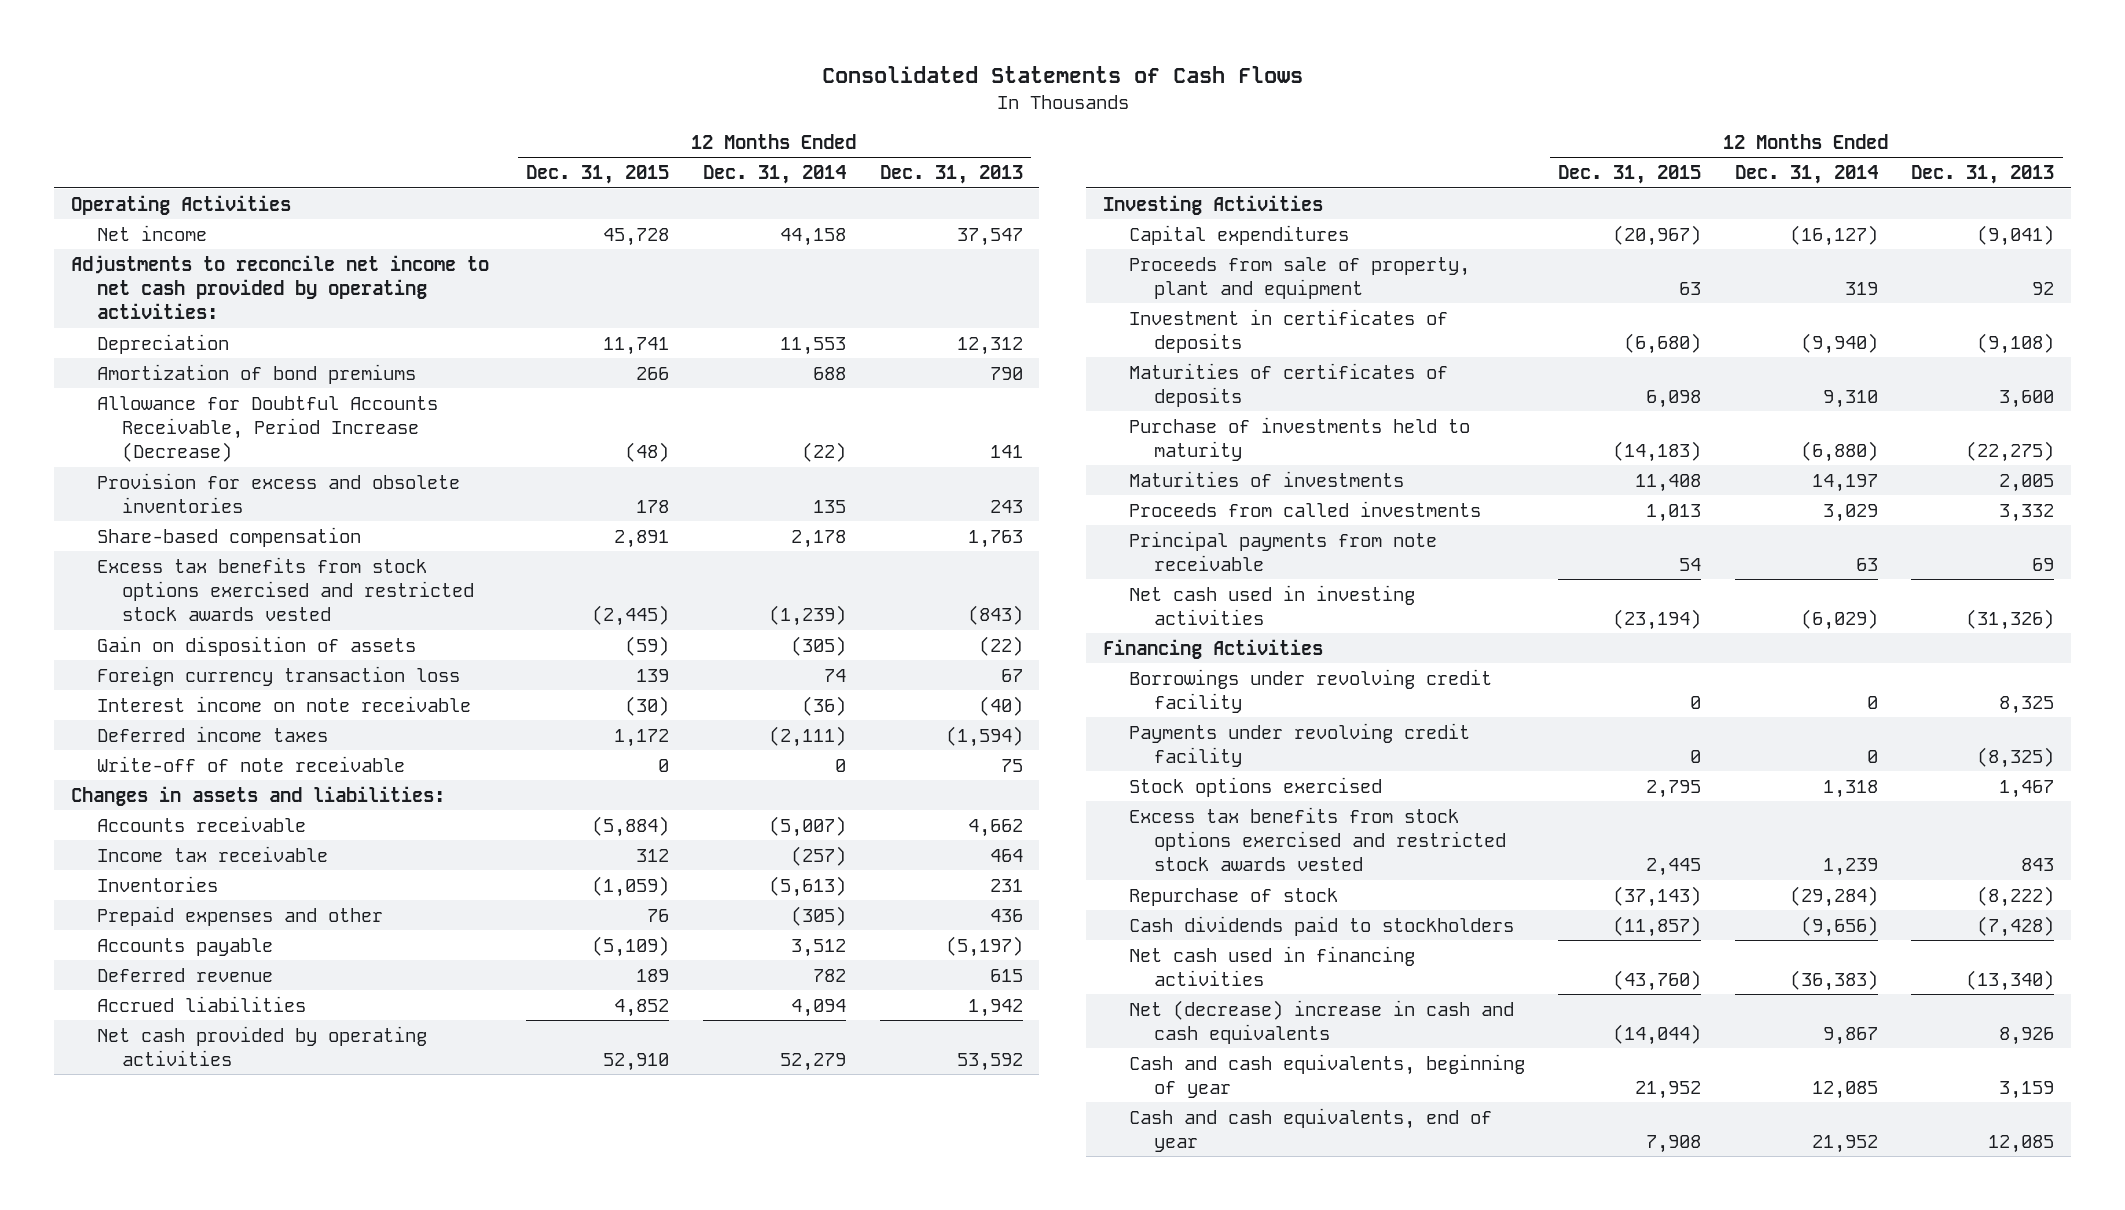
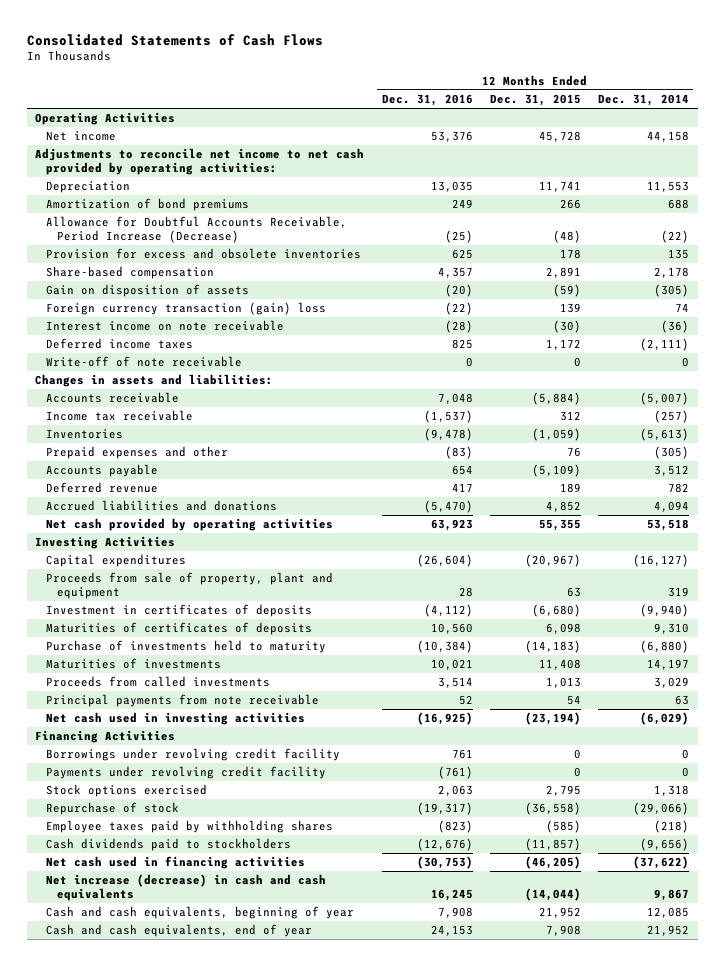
- | 12 Months Ended Dec. 31, 2015 | 12 Months Ended Dec. 31, 2014 | 12 Months Ended Dec. 31, 2013
+ | 12 Months Ended Dec. 31, 2016 | 12 Months Ended Dec. 31, 2015 | 12 Months Ended Dec. 31, 2014
- Excess tax benefits from stock options exercised and restricted stock awards vested | (2,445) | (1,239) | (843)
- Foreign currency transaction loss | 139 | 74 | 67
+ Foreign currency transaction (gain) loss | (22) | 139 | 74
- Accrued liabilities | 4,852 | 4,094 | 1,942
- Net cash provided by operating activities | 52,910 | 52,279 | 53,592
+ Accrued liabilities and donations | (5,470) | 4,852 | 4,094
+ Net cash provided by operating activities | 63,923 | 55,355 | 53,518
- Excess tax benefits from stock options exercised and restricted stock awards vested | 2,445 | 1,239 | 843
- Repurchase of stock | (37,143) | (29,284) | (8,222)
+ Repurchase of stock | (19,317) | (36,558) | (29,066)
+ Employee taxes paid by withholding shares | (823) | (585) | (218)
- Net cash used in financing activities | (43,760) | (36,383) | (13,340)
- Net (decrease) increase in cash and cash equivalents | (14,044) | 9,867 | 8,926
+ Net cash used in financing activities | (30,753) | (46,205) | (37,622)
+ Net increase (decrease) in cash and cash equivalents | 16,245 | (14,044) | 9,867

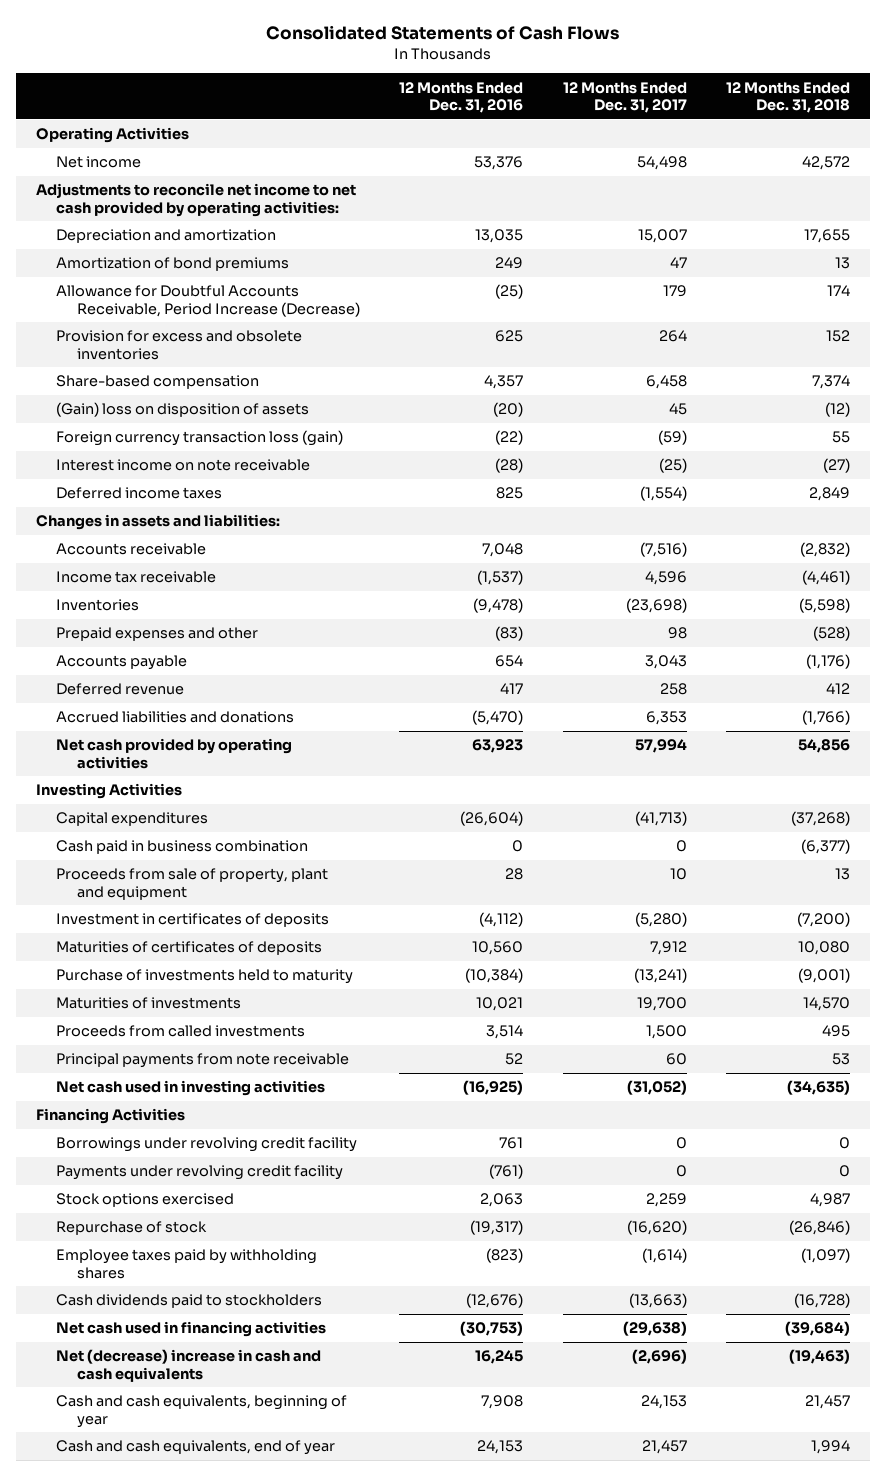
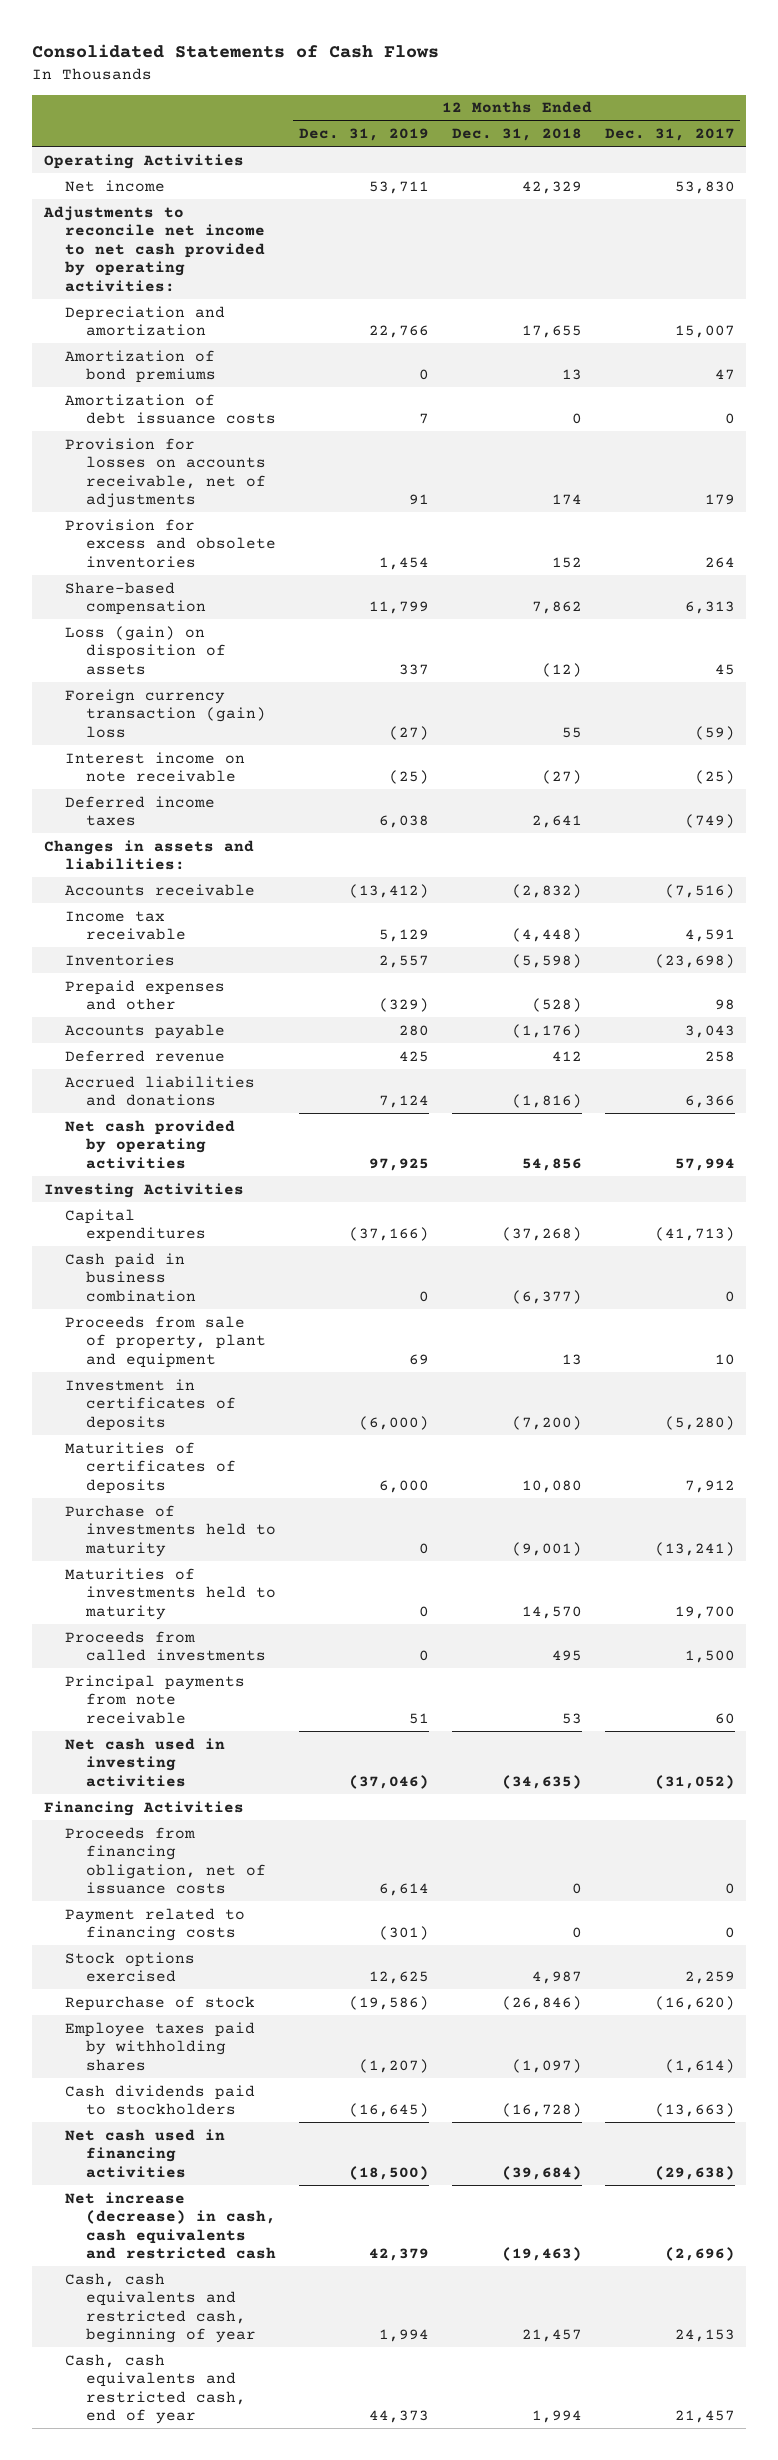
- | 12 Months Ended Dec. 31, 2016 | 12 Months Ended Dec. 31, 2017 | 12 Months Ended Dec. 31, 2018
+ | 12 Months Ended Dec. 31, 2019 | 12 Months Ended Dec. 31, 2018 | 12 Months Ended Dec. 31, 2017
- Net income | 53,376 | 54,498 | 42,572
+ Net income | 53,711 | 42,329 | 53,830
- Allowance for Doubtful Accounts Receivable, Period Increase (Decrease) | (25) | 179 | 174
+ Amortization of debt issuance costs | 7 | 0 | 0
+ Provision for losses on accounts receivable, net of adjustments | 91 | 174 | 179
- Share-based compensation | 4,357 | 6,458 | 7,374
- (Gain) loss on disposition of assets | (20) | 45 | (12)
- Foreign currency transaction loss (gain) | (22) | (59) | 55
+ Share-based compensation | 11,799 | 7,862 | 6,313
+ Loss (gain) on disposition of assets | 337 | (12) | 45
+ Foreign currency transaction (gain) loss | (27) | 55 | (59)
- Deferred income taxes | 825 | (1,554) | 2,849
+ Deferred income taxes | 6,038 | 2,641 | (749)
- Income tax receivable | (1,537) | 4,596 | (4,461)
+ Income tax receivable | 5,129 | (4,448) | 4,591
- Accrued liabilities and donations | (5,470) | 6,353 | (1,766)
+ Accrued liabilities and donations | 7,124 | (1,816) | 6,366
- Maturities of investments | 10,021 | 19,700 | 14,570
+ Maturities of investments held to maturity | 0 | 14,570 | 19,700
- Borrowings under revolving credit facility | 761 | 0 | 0
- Payments under revolving credit facility | (761) | 0 | 0
+ Proceeds from financing obligation, net of issuance costs | 6,614 | 0 | 0
+ Payment related to financing costs | (301) | 0 | 0
- Net (decrease) increase in cash and cash equivalents | 16,245 | (2,696) | (19,463)
- Cash and cash equivalents, beginning of year | 7,908 | 24,153 | 21,457
- Cash and cash equivalents, end of year | 24,153 | 21,457 | 1,994
+ Net increase (decrease) in cash, cash equivalents and restricted cash | 42,379 | (19,463) | (2,696)
+ Cash, cash equivalents and restricted cash, beginning of year | 1,994 | 21,457 | 24,153
+ Cash, cash equivalents and restricted cash, end of year | 44,373 | 1,994 | 21,457

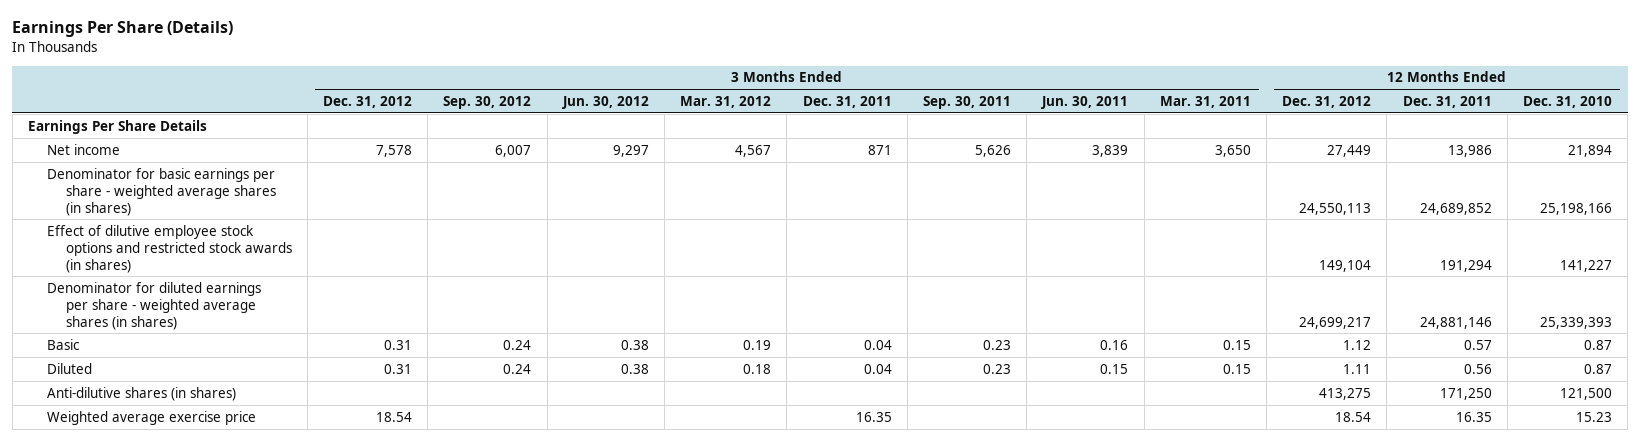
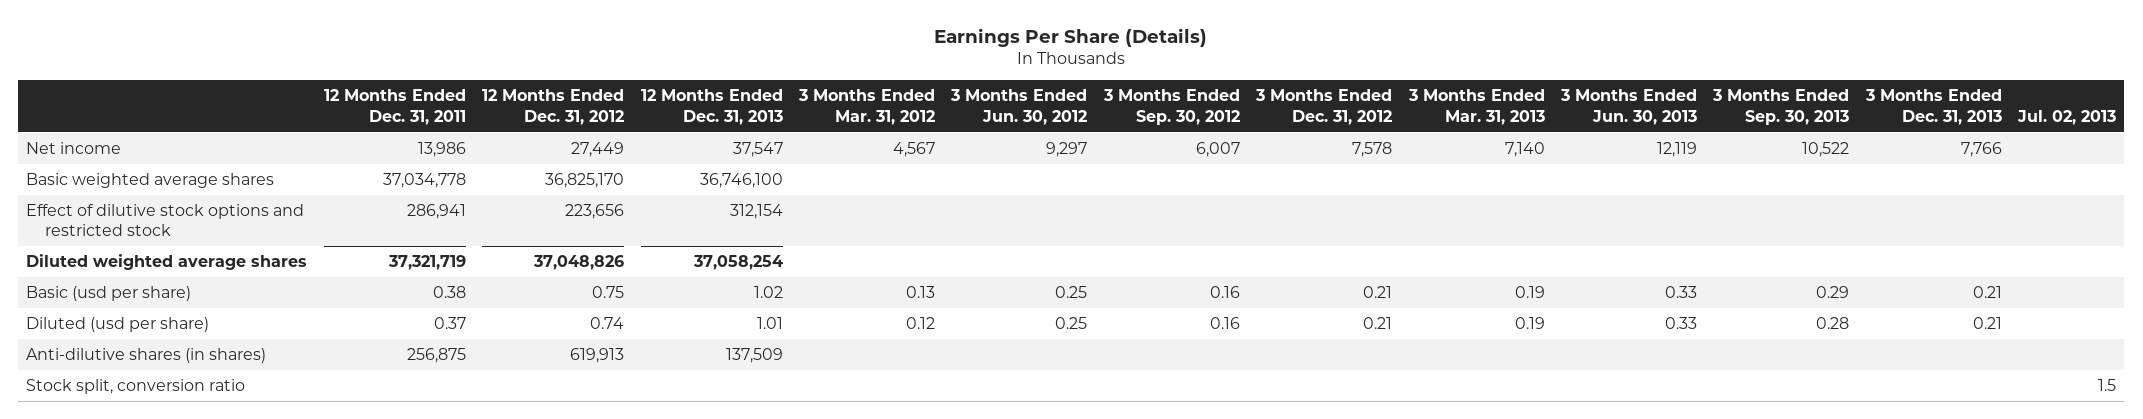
- | 3 Months Ended Dec. 31, 2012 | 3 Months Ended Sep. 30, 2012 | 3 Months Ended Jun. 30, 2012 | 3 Months Ended Mar. 31, 2012 | 3 Months Ended Dec. 31, 2011 | 3 Months Ended Sep. 30, 2011 | 3 Months Ended Jun. 30, 2011 | 3 Months Ended Mar. 31, 2011 | 12 Months Ended Dec. 31, 2012 | 12 Months Ended Dec. 31, 2011 | 12 Months Ended Dec. 31, 2010
+ | 12 Months Ended Dec. 31, 2011 | 12 Months Ended Dec. 31, 2012 | 12 Months Ended Dec. 31, 2013 | 3 Months Ended Mar. 31, 2012 | 3 Months Ended Jun. 30, 2012 | 3 Months Ended Sep. 30, 2012 | 3 Months Ended Dec. 31, 2012 | 3 Months Ended Mar. 31, 2013 | 3 Months Ended Jun. 30, 2013 | 3 Months Ended Sep. 30, 2013 | 3 Months Ended Dec. 31, 2013 | Jul. 02, 2013
- Earnings Per Share Details
- Denominator for basic earnings per share - weighted average shares (in shares) | | | | | | | | | 24,550,113 | 24,689,852 | 25,198,166
- Effect of dilutive employee stock options and restricted stock awards (in shares) | | | | | | | | | 149,104 | 191,294 | 141,227
- Denominator for diluted earnings per share - weighted average shares (in shares) | | | | | | | | | 24,699,217 | 24,881,146 | 25,339,393
- Basic | 0.31 | 0.24 | 0.38 | 0.19 | 0.04 | 0.23 | 0.16 | 0.15 | 1.12 | 0.57 | 0.87
- Diluted | 0.31 | 0.24 | 0.38 | 0.18 | 0.04 | 0.23 | 0.15 | 0.15 | 1.11 | 0.56 | 0.87
- Anti-dilutive shares (in shares) | | | | | | | | | 413,275 | 171,250 | 121,500
- Weighted average exercise price | 18.54 | | | | 16.35 | | | | 18.54 | 16.35 | 15.23
+ Basic weighted average shares | 37,034,778 | 36,825,170 | 36,746,100 | | | | | | | | |
+ Effect of dilutive stock options and restricted stock | 286,941 | 223,656 | 312,154 | | | | | | | | |
+ Diluted weighted average shares | 37,321,719 | 37,048,826 | 37,058,254 | | | | | | | | |
+ Basic (usd per share) | 0.38 | 0.75 | 1.02 | 0.13 | 0.25 | 0.16 | 0.21 | 0.19 | 0.33 | 0.29 | 0.21 |
+ Diluted (usd per share) | 0.37 | 0.74 | 1.01 | 0.12 | 0.25 | 0.16 | 0.21 | 0.19 | 0.33 | 0.28 | 0.21 |
+ Anti-dilutive shares (in shares) | 256,875 | 619,913 | 137,509 | | | | | | | | |
+ Stock split, conversion ratio | | | | | | | | | | | | 1.5

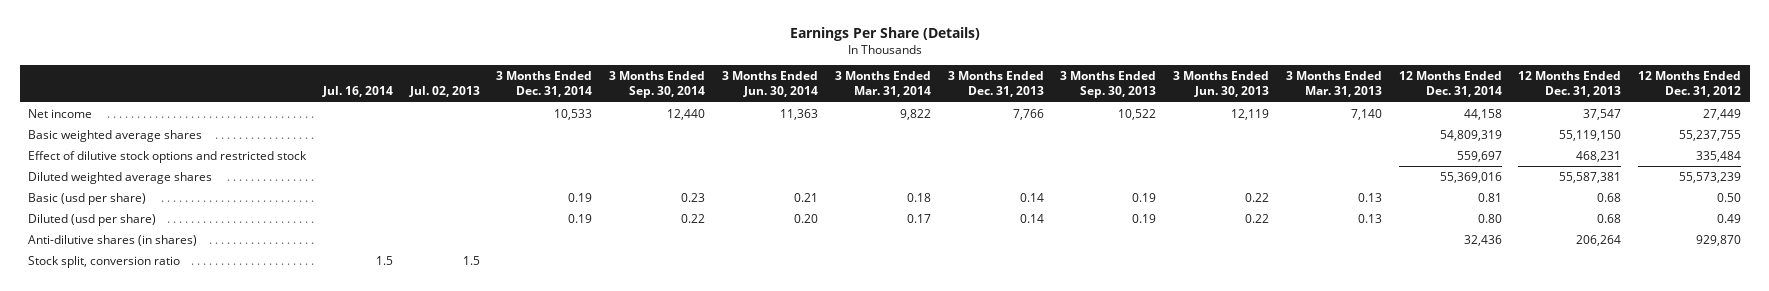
- | 12 Months Ended Dec. 31, 2011 | 12 Months Ended Dec. 31, 2012 | 12 Months Ended Dec. 31, 2013 | 3 Months Ended Mar. 31, 2012 | 3 Months Ended Jun. 30, 2012 | 3 Months Ended Sep. 30, 2012 | 3 Months Ended Dec. 31, 2012 | 3 Months Ended Mar. 31, 2013 | 3 Months Ended Jun. 30, 2013 | 3 Months Ended Sep. 30, 2013 | 3 Months Ended Dec. 31, 2013 | Jul. 02, 2013
+ | Jul. 16, 2014 | Jul. 02, 2013 | 3 Months Ended Dec. 31, 2014 | 3 Months Ended Sep. 30, 2014 | 3 Months Ended Jun. 30, 2014 | 3 Months Ended Mar. 31, 2014 | 3 Months Ended Dec. 31, 2013 | 3 Months Ended Sep. 30, 2013 | 3 Months Ended Jun. 30, 2013 | 3 Months Ended Mar. 31, 2013 | 12 Months Ended Dec. 31, 2014 | 12 Months Ended Dec. 31, 2013 | 12 Months Ended Dec. 31, 2012
- Basic weighted average shares | 37,034,778 | 36,825,170 | 36,746,100 | | | | | | | | |
- Effect of dilutive stock options and restricted stock | 286,941 | 223,656 | 312,154 | | | | | | | | |
- Diluted weighted average shares | 37,321,719 | 37,048,826 | 37,058,254 | | | | | | | | |
- Basic (usd per share) | 0.38 | 0.75 | 1.02 | 0.13 | 0.25 | 0.16 | 0.21 | 0.19 | 0.33 | 0.29 | 0.21 |
- Diluted (usd per share) | 0.37 | 0.74 | 1.01 | 0.12 | 0.25 | 0.16 | 0.21 | 0.19 | 0.33 | 0.28 | 0.21 |
- Anti-dilutive shares (in shares) | 256,875 | 619,913 | 137,509 | | | | | | | | |
+ Basic weighted average shares | | | | | | | | | | | 54,809,319 | 55,119,150 | 55,237,755
+ Effect of dilutive stock options and restricted stock | | | | | | | | | | | 559,697 | 468,231 | 335,484
+ Diluted weighted average shares | | | | | | | | | | | 55,369,016 | 55,587,381 | 55,573,239
+ Basic (usd per share) | | | 0.19 | 0.23 | 0.21 | 0.18 | 0.14 | 0.19 | 0.22 | 0.13 | 0.81 | 0.68 | 0.50
+ Diluted (usd per share) | | | 0.19 | 0.22 | 0.20 | 0.17 | 0.14 | 0.19 | 0.22 | 0.13 | 0.80 | 0.68 | 0.49
+ Anti-dilutive shares (in shares) | | | | | | | | | | | 32,436 | 206,264 | 929,870

